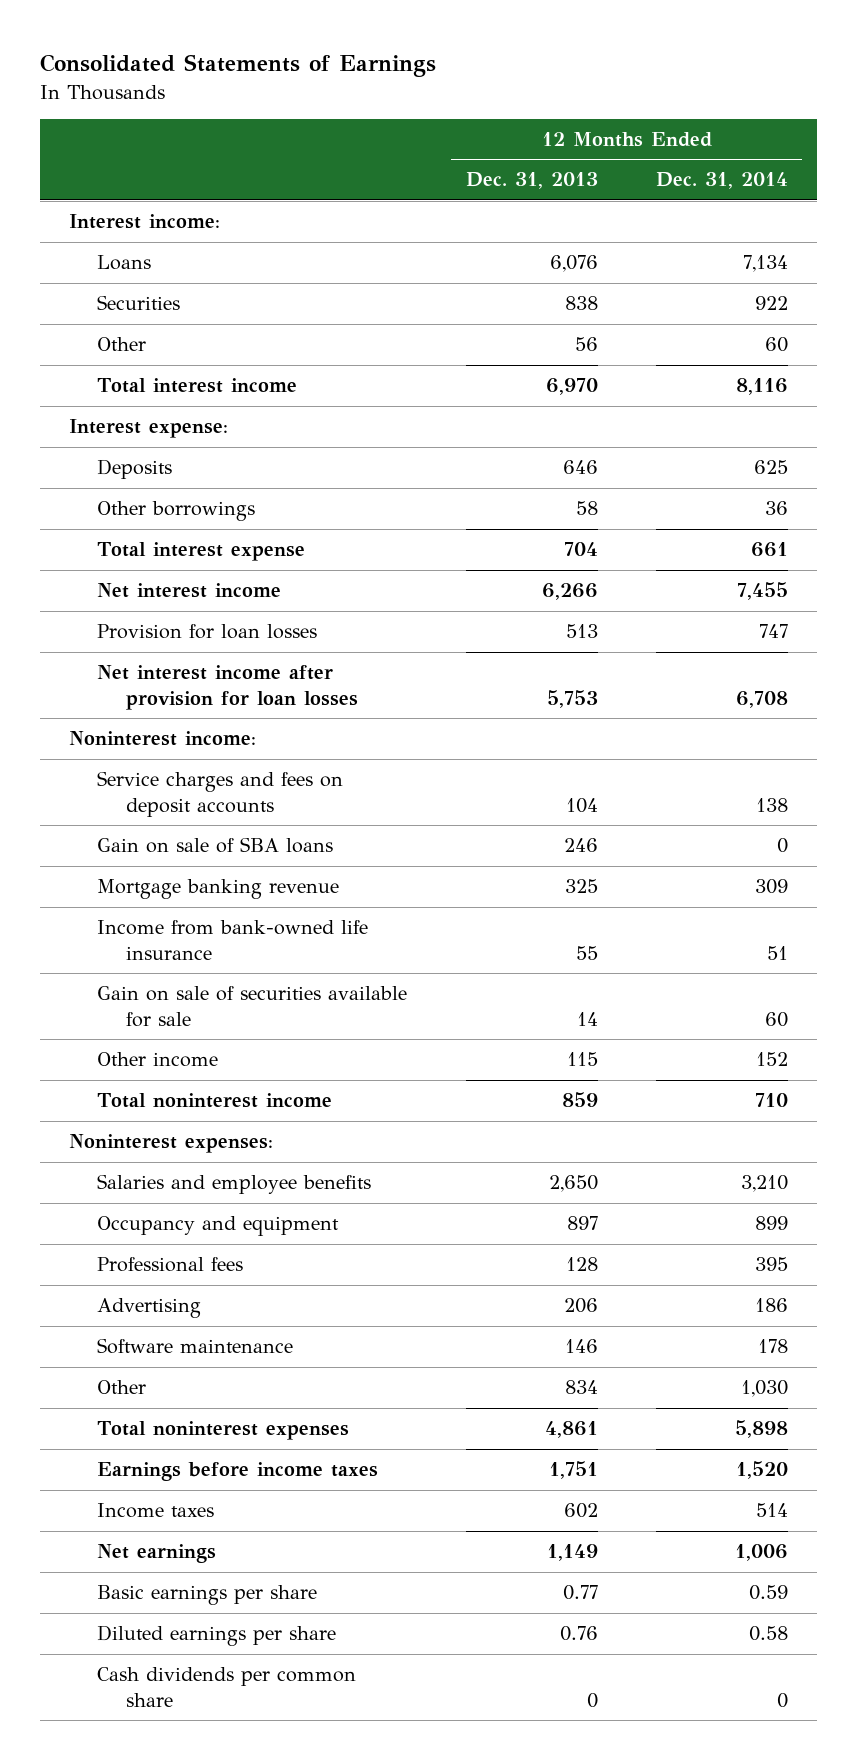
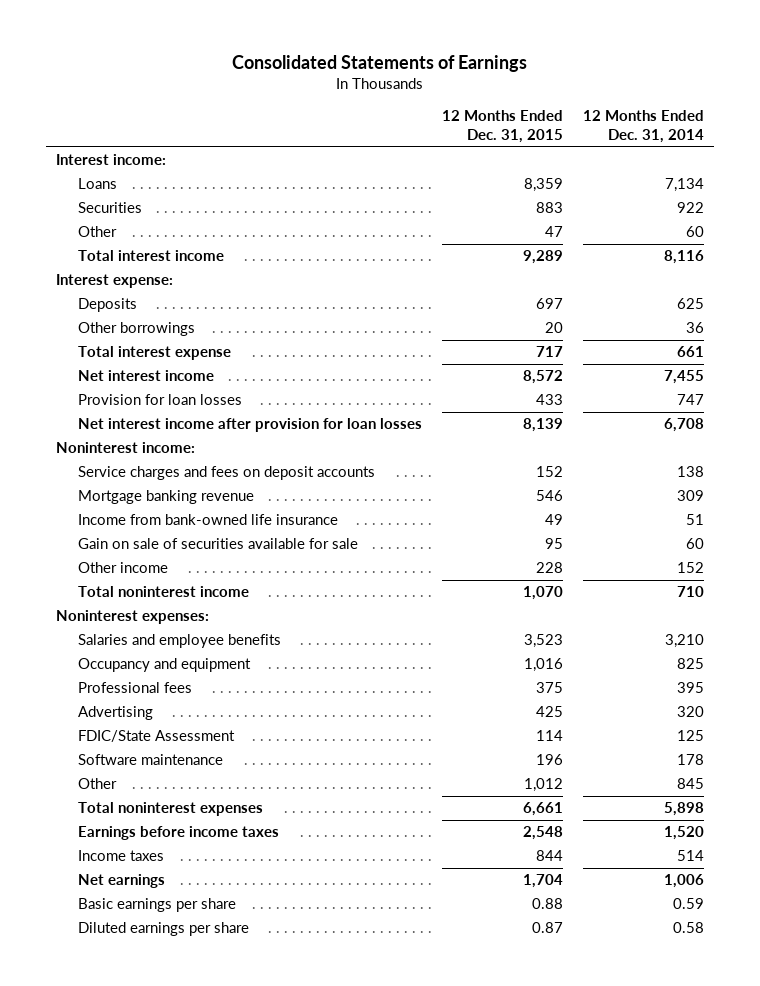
- | 12 Months Ended Dec. 31, 2013 | 12 Months Ended Dec. 31, 2014
+ | 12 Months Ended Dec. 31, 2015 | 12 Months Ended Dec. 31, 2014
- Gain on sale of SBA loans | 246 | 0
- Occupancy and equipment | 897 | 899
+ Occupancy and equipment | 1,016 | 825
- Advertising | 206 | 186
+ Advertising | 425 | 320
+ FDIC/State Assessment | 114 | 125
- Other | 834 | 1,030
+ Other | 1,012 | 845
- Cash dividends per common share | 0 | 0

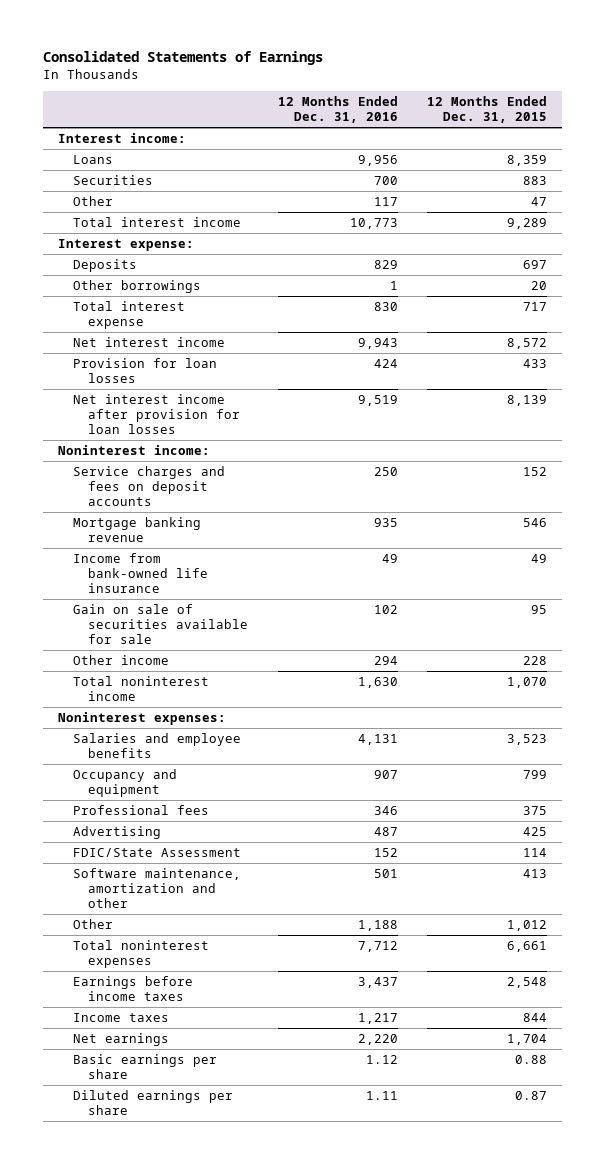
- | 12 Months Ended Dec. 31, 2015 | 12 Months Ended Dec. 31, 2014
+ | 12 Months Ended Dec. 31, 2016 | 12 Months Ended Dec. 31, 2015
- Occupancy and equipment | 1,016 | 825
+ Occupancy and equipment | 907 | 799
- Software maintenance | 196 | 178
+ Software maintenance, amortization and other | 501 | 413

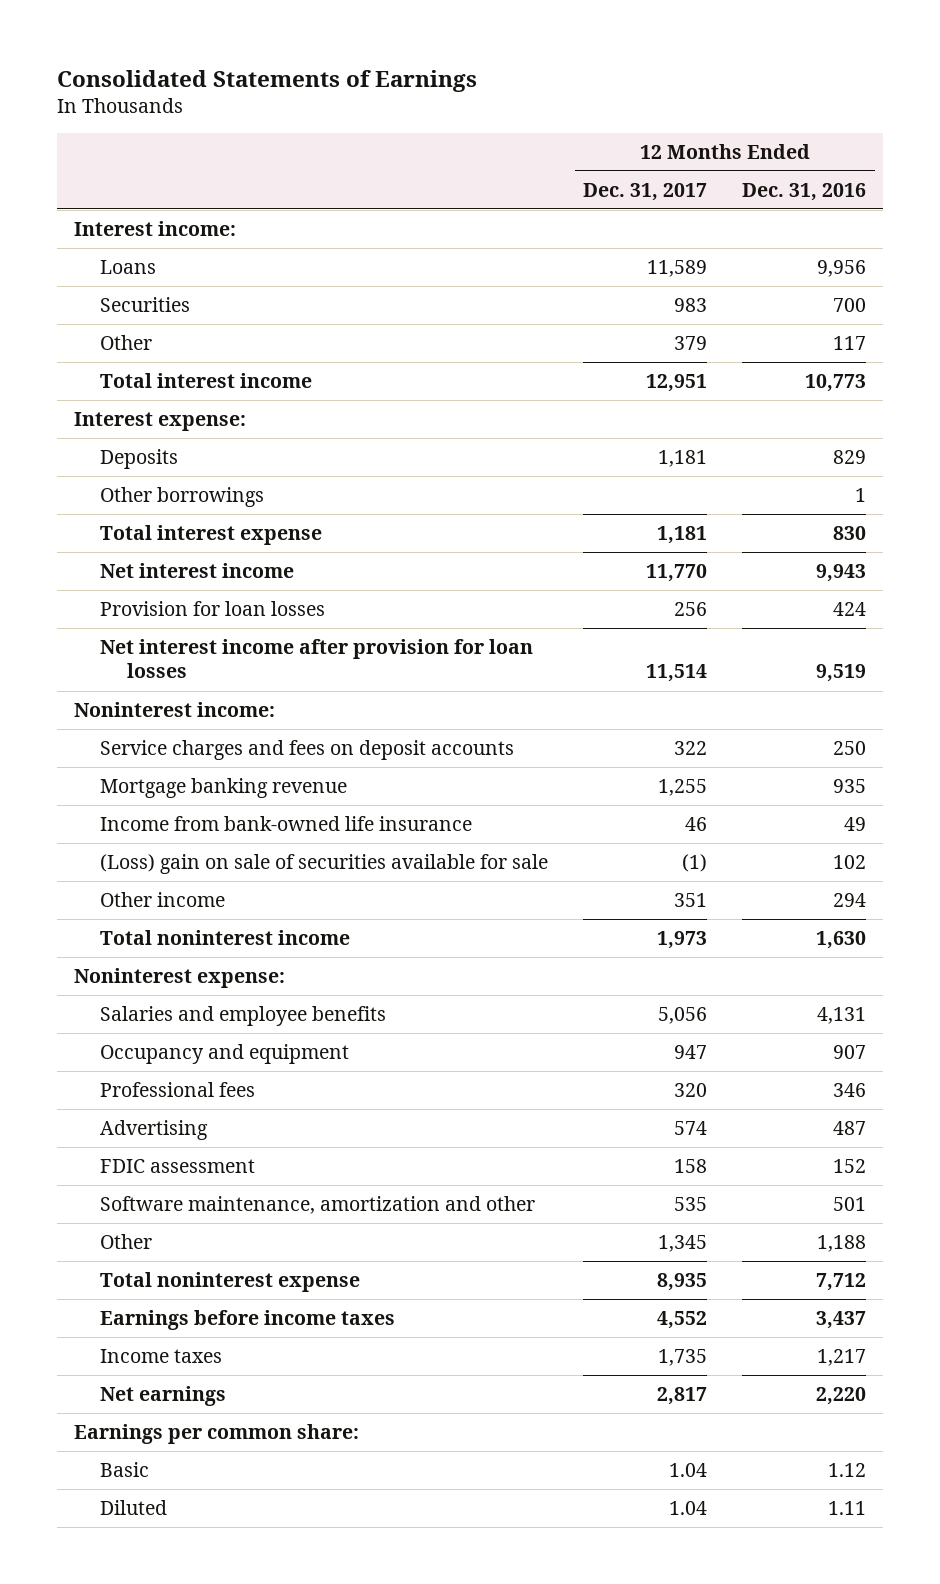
- | 12 Months Ended Dec. 31, 2016 | 12 Months Ended Dec. 31, 2015
+ | 12 Months Ended Dec. 31, 2017 | 12 Months Ended Dec. 31, 2016
- Gain on sale of securities available for sale | 102 | 95
+ (Loss) gain on sale of securities available for sale | (1) | 102
- Noninterest expenses:
+ Noninterest expense:
- FDIC/State Assessment | 152 | 114
+ FDIC assessment | 158 | 152
- Total noninterest expenses | 7,712 | 6,661
+ Total noninterest expense | 8,935 | 7,712
- Basic earnings per share | 1.12 | 0.88
- Diluted earnings per share | 1.11 | 0.87
+ Earnings per common share:
+ Basic | 1.04 | 1.12
+ Diluted | 1.04 | 1.11

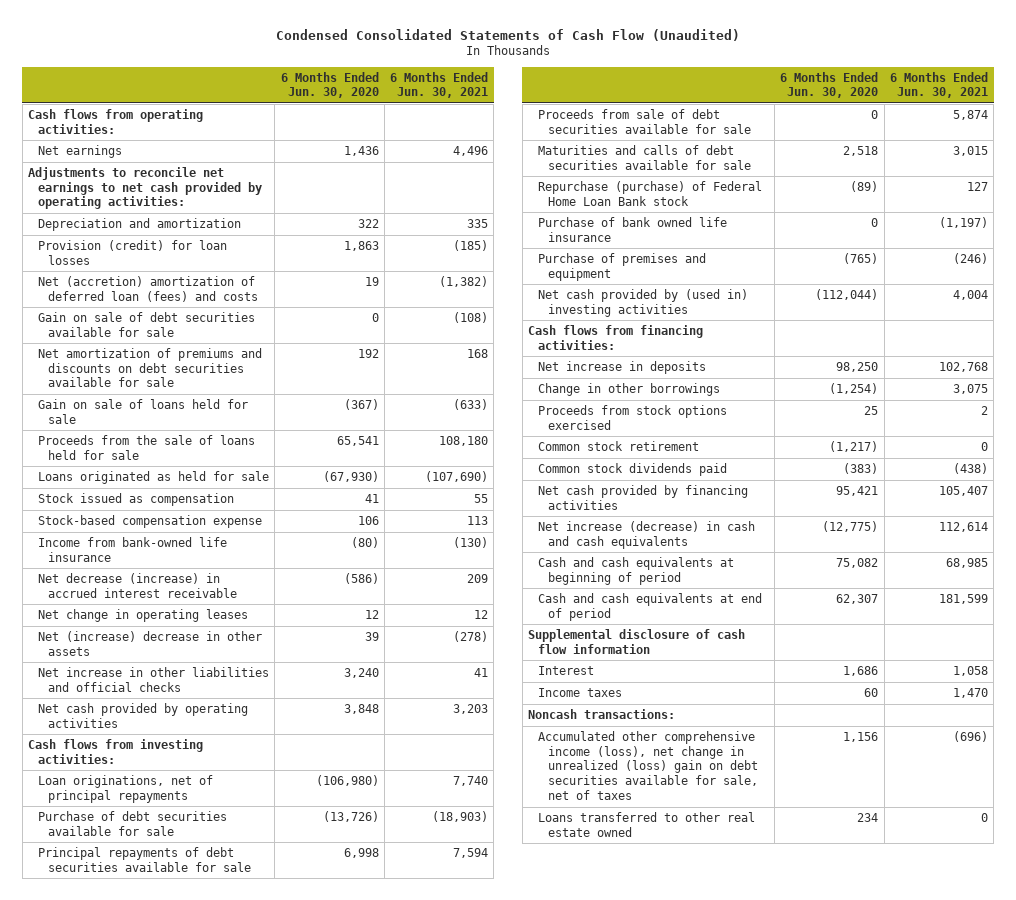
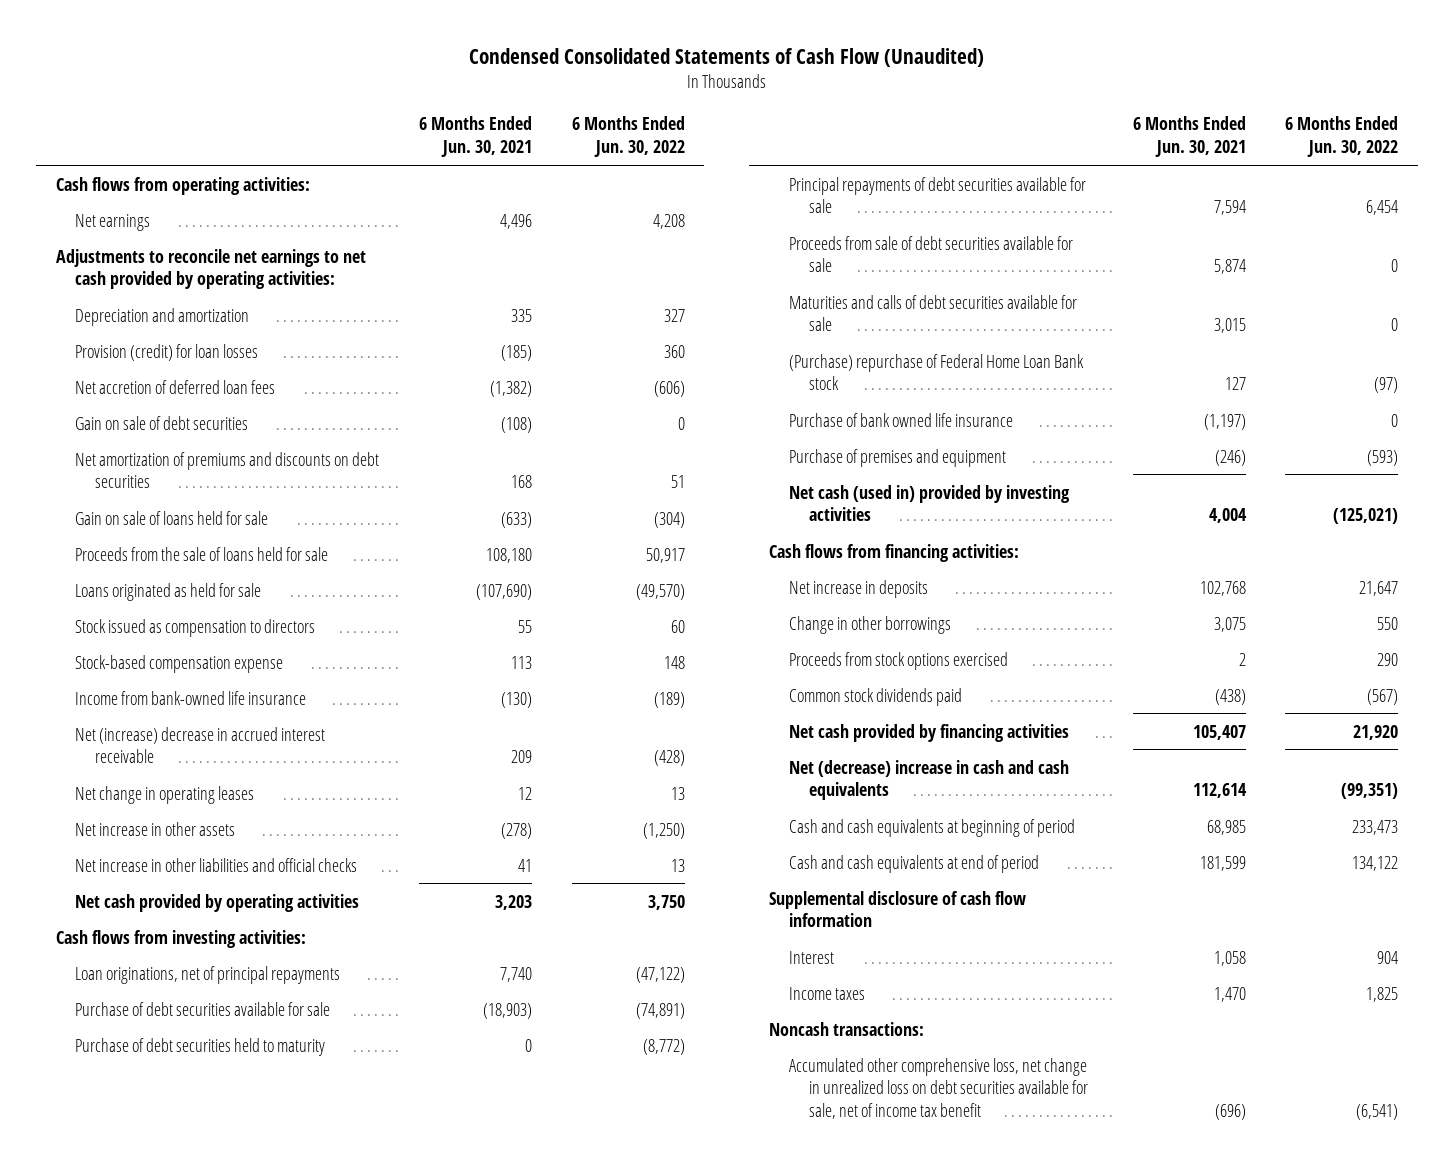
- | 6 Months Ended Jun. 30, 2020 | 6 Months Ended Jun. 30, 2021
+ | 6 Months Ended Jun. 30, 2021 | 6 Months Ended Jun. 30, 2022
- Net (accretion) amortization of deferred loan (fees) and costs | 19 | (1,382)
- Gain on sale of debt securities available for sale | 0 | (108)
- Net amortization of premiums and discounts on debt securities available for sale | 192 | 168
+ Net accretion of deferred loan fees | (1,382) | (606)
+ Gain on sale of debt securities | (108) | 0
+ Net amortization of premiums and discounts on debt securities | 168 | 51
- Stock issued as compensation | 41 | 55
+ Stock issued as compensation to directors | 55 | 60
- Net decrease (increase) in accrued interest receivable | (586) | 209
+ Net (increase) decrease in accrued interest receivable | 209 | (428)
- Net (increase) decrease in other assets | 39 | (278)
+ Net increase in other assets | (278) | (1,250)
+ Purchase of debt securities held to maturity | 0 | (8,772)
- Repurchase (purchase) of Federal Home Loan Bank stock | (89) | 127
+ (Purchase) repurchase of Federal Home Loan Bank stock | 127 | (97)
- Net cash provided by (used in) investing activities | (112,044) | 4,004
+ Net cash (used in) provided by investing activities | 4,004 | (125,021)
- Common stock retirement | (1,217) | 0
- Net increase (decrease) in cash and cash equivalents | (12,775) | 112,614
+ Net (decrease) increase in cash and cash equivalents | 112,614 | (99,351)
- Accumulated other comprehensive income (loss), net change in unrealized (loss) gain on debt securities available for sale, net of taxes | 1,156 | (696)
- Loans transferred to other real estate owned | 234 | 0
+ Accumulated other comprehensive loss, net change in unrealized loss on debt securities available for sale, net of income tax benefit | (696) | (6,541)

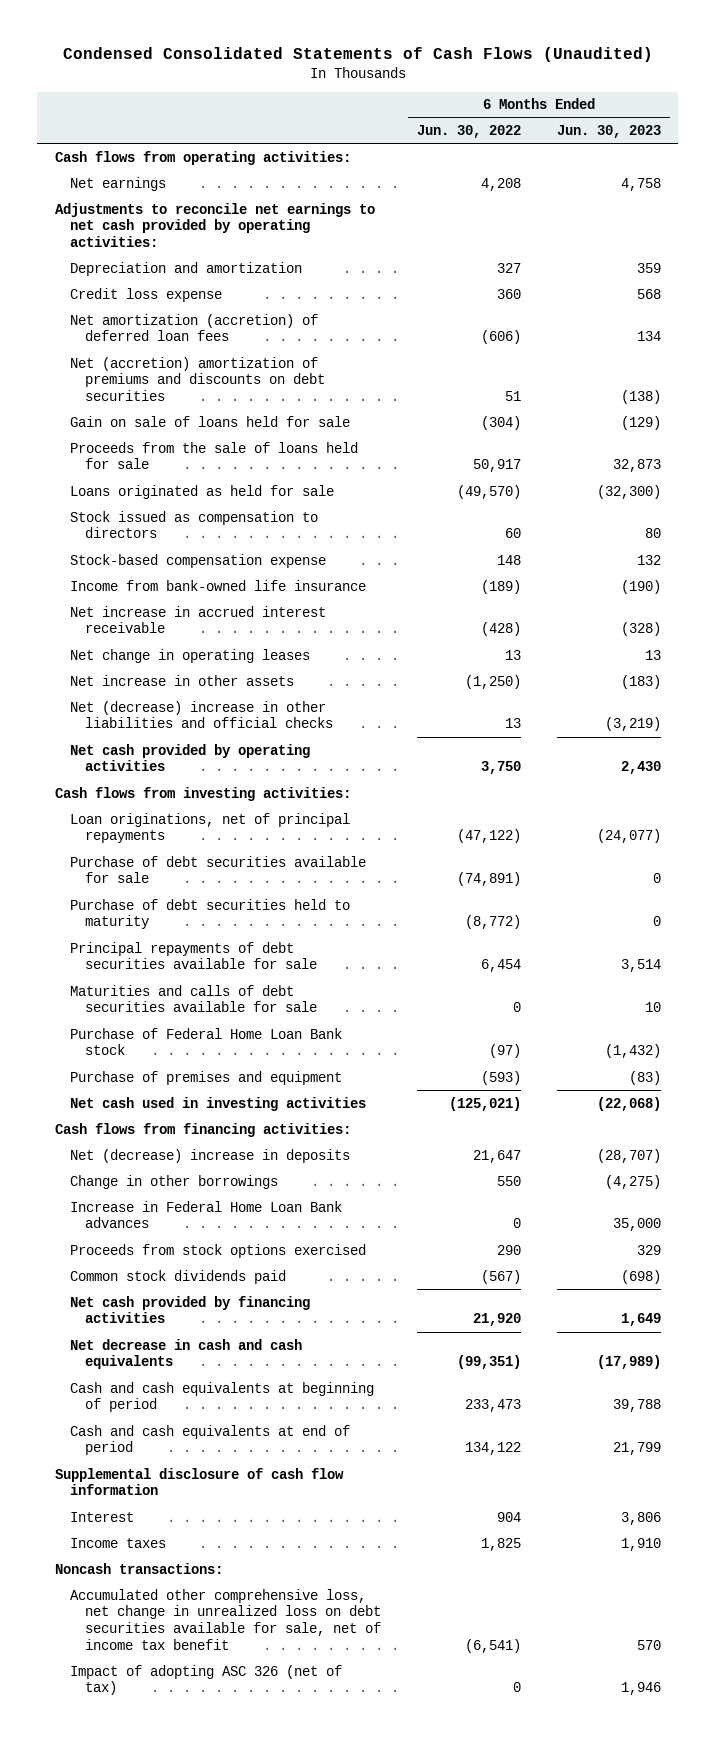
- Condensed Consolidated Statements of Cash Flow (Unaudited)
+ Condensed Consolidated Statements of Cash Flows (Unaudited)
- | 6 Months Ended Jun. 30, 2021 | 6 Months Ended Jun. 30, 2022
+ | 6 Months Ended Jun. 30, 2022 | 6 Months Ended Jun. 30, 2023
- Provision (credit) for loan losses | (185) | 360
- Net accretion of deferred loan fees | (1,382) | (606)
- Gain on sale of debt securities | (108) | 0
- Net amortization of premiums and discounts on debt securities | 168 | 51
+ Credit loss expense | 360 | 568
+ Net amortization (accretion) of deferred loan fees | (606) | 134
+ Net (accretion) amortization of premiums and discounts on debt securities | 51 | (138)
- Net (increase) decrease in accrued interest receivable | 209 | (428)
+ Net increase in accrued interest receivable | (428) | (328)
- Net increase in other liabilities and official checks | 41 | 13
+ Net (decrease) increase in other liabilities and official checks | 13 | (3,219)
- Proceeds from sale of debt securities available for sale | 5,874 | 0
- (Purchase) repurchase of Federal Home Loan Bank stock | 127 | (97)
- Purchase of bank owned life insurance | (1,197) | 0
+ Purchase of Federal Home Loan Bank stock | (97) | (1,432)
- Net cash (used in) provided by investing activities | 4,004 | (125,021)
+ Net cash used in investing activities | (125,021) | (22,068)
- Net increase in deposits | 102,768 | 21,647
+ Net (decrease) increase in deposits | 21,647 | (28,707)
+ Increase in Federal Home Loan Bank advances | 0 | 35,000
- Net (decrease) increase in cash and cash equivalents | 112,614 | (99,351)
+ Net decrease in cash and cash equivalents | (99,351) | (17,989)
+ Impact of adopting ASC 326 (net of tax) | 0 | 1,946

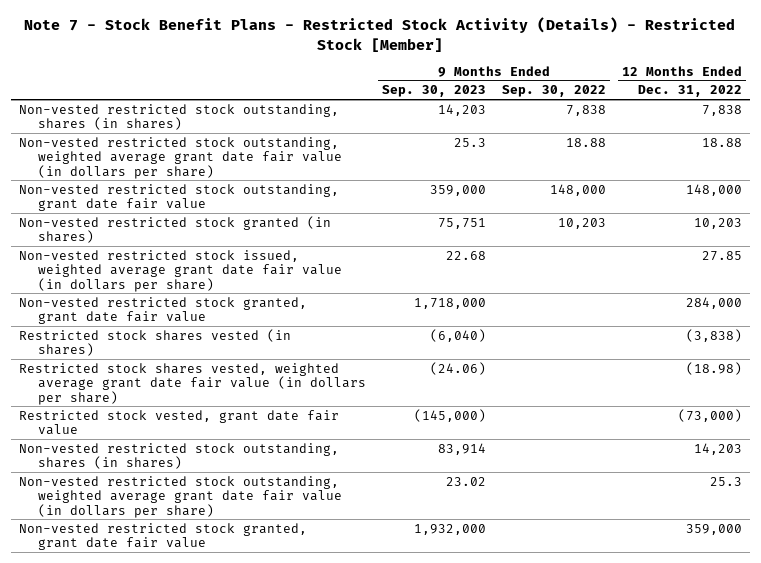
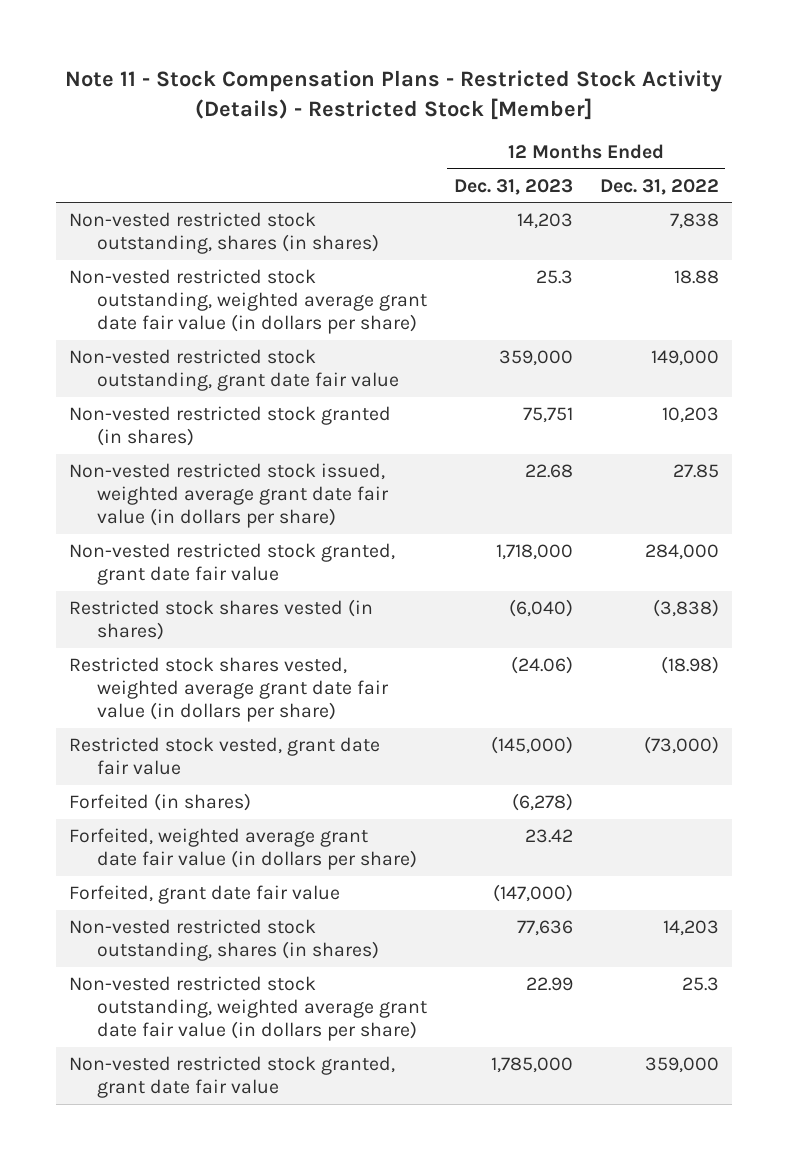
- Note 7 - Stock Benefit Plans - Restricted Stock Activity (Details) - Restricted Stock [Member]
+ Note 11 - Stock Compensation Plans - Restricted Stock Activity (Details) - Restricted Stock [Member]
- | 9 Months Ended Sep. 30, 2023 | 9 Months Ended Sep. 30, 2022 | 12 Months Ended Dec. 31, 2022
+ | 12 Months Ended Dec. 31, 2023 | 12 Months Ended Dec. 31, 2022
- Non-vested restricted stock outstanding, grant date fair value | 359,000 | 148,000 | 148,000
+ Non-vested restricted stock outstanding, grant date fair value | 359,000 | 149,000
+ Forfeited (in shares) | (6,278) |
+ Forfeited, weighted average grant date fair value (in dollars per share) | 23.42 |
+ Forfeited, grant date fair value | (147,000) |

